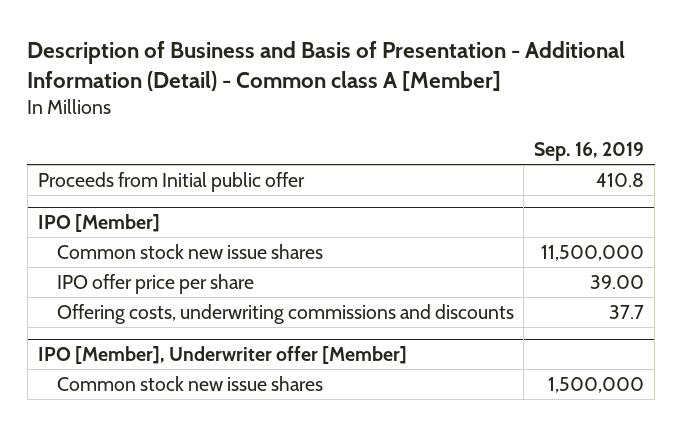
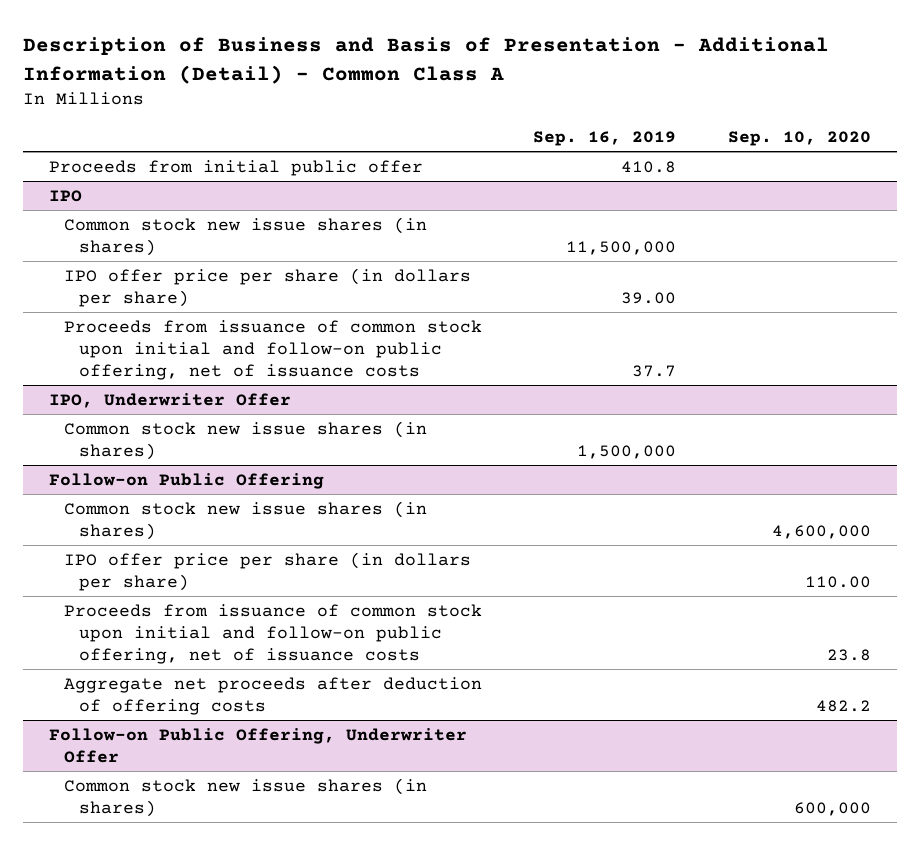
- Description of Business and Basis of Presentation - Additional Information (Detail) - Common class A [Member]
+ Description of Business and Basis of Presentation - Additional Information (Detail) - Common Class A
- | Sep. 16, 2019
+ | Sep. 16, 2019 | Sep. 10, 2020
- Proceeds from Initial public offer | 410.8
- IPO [Member]
- Common stock new issue shares | 11,500,000
- IPO offer price per share | 39.00
- Offering costs, underwriting commissions and discounts | 37.7
- IPO [Member], Underwriter offer [Member]
- Common stock new issue shares | 1,500,000
+ Proceeds from initial public offer | 410.8 |
+ IPO
+ Common stock new issue shares (in shares) | 11,500,000 |
+ IPO offer price per share (in dollars per share) | 39.00 |
+ Proceeds from issuance of common stock upon initial and follow-on public offering, net of issuance costs | 37.7 |
+ IPO, Underwriter Offer
+ Common stock new issue shares (in shares) | 1,500,000 |
+ Follow-on Public Offering
+ Common stock new issue shares (in shares) | | 4,600,000
+ IPO offer price per share (in dollars per share) | | 110.00
+ Proceeds from issuance of common stock upon initial and follow-on public offering, net of issuance costs | | 23.8
+ Aggregate net proceeds after deduction of offering costs | | 482.2
+ Follow-on Public Offering, Underwriter Offer
+ Common stock new issue shares (in shares) | | 600,000

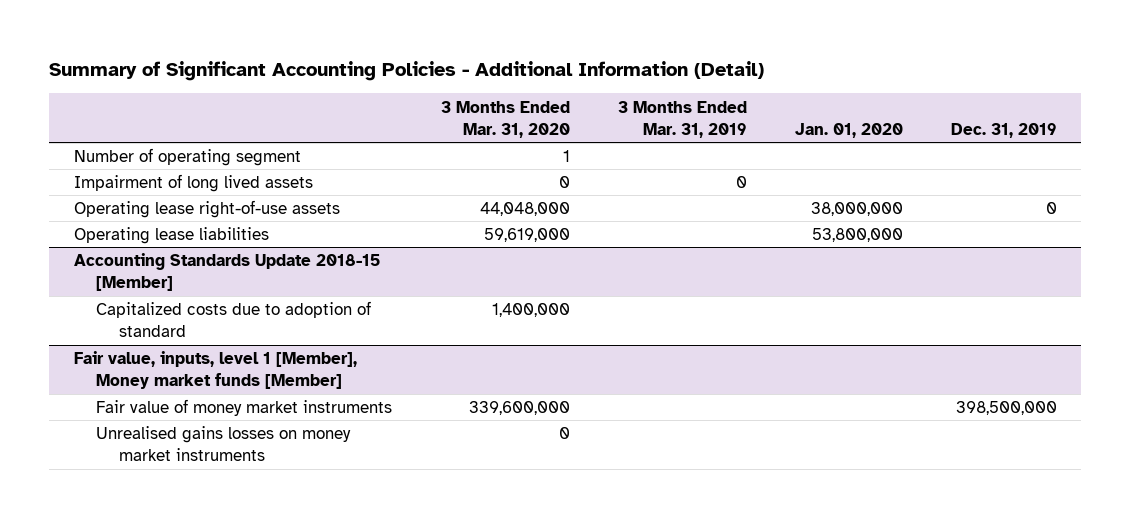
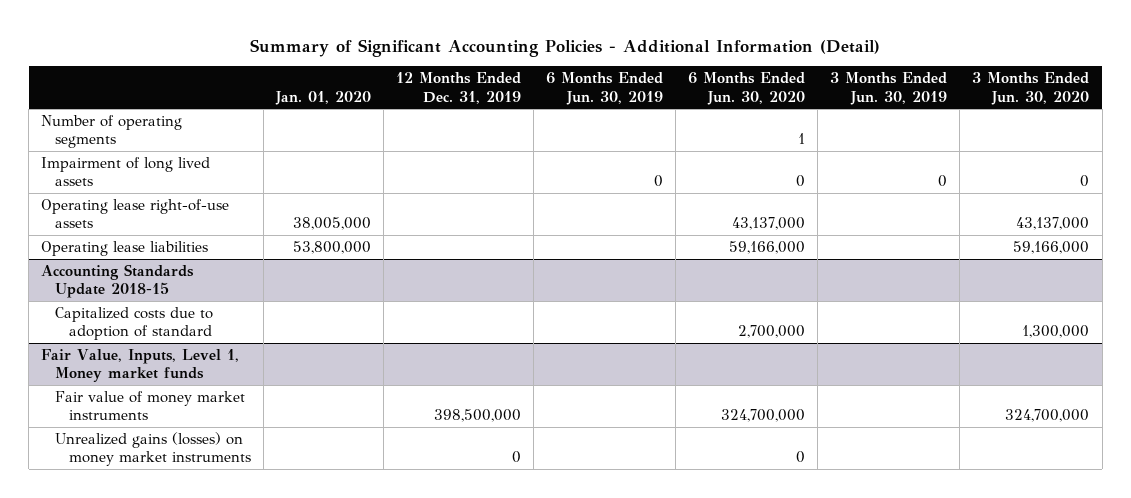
- | 3 Months Ended Mar. 31, 2020 | 3 Months Ended Mar. 31, 2019 | Jan. 01, 2020 | Dec. 31, 2019
+ | Jan. 01, 2020 | 12 Months Ended Dec. 31, 2019 | 6 Months Ended Jun. 30, 2019 | 6 Months Ended Jun. 30, 2020 | 3 Months Ended Jun. 30, 2019 | 3 Months Ended Jun. 30, 2020
- Number of operating segment | 1 | | |
+ Number of operating segments | | | | 1 | |
- Operating lease right-of-use assets | 44,048,000 | | 38,000,000 | 0
+ Operating lease right-of-use assets | 38,005,000 | | | 43,137,000 | | 43,137,000
- Accounting Standards Update 2018-15 [Member]
+ Accounting Standards Update 2018-15
- Fair value, inputs, level 1 [Member], Money market funds [Member]
+ Fair Value, Inputs, Level 1, Money market funds
- Unrealised gains losses on money market instruments | 0 | | |
+ Unrealized gains (losses) on money market instruments | | 0 | | 0 | |

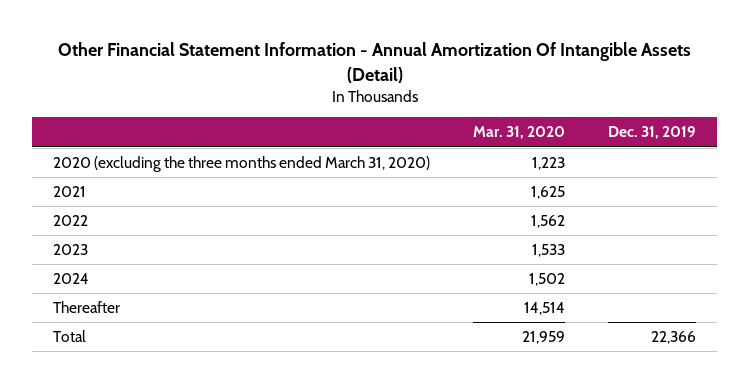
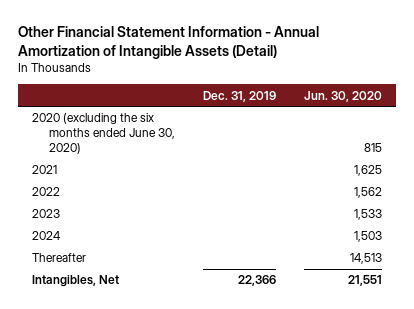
- Other Financial Statement Information - Annual Amortization Of Intangible Assets (Detail)
+ Other Financial Statement Information - Annual Amortization of Intangible Assets (Detail)
- | Mar. 31, 2020 | Dec. 31, 2019
+ | Dec. 31, 2019 | Jun. 30, 2020
- 2020 (excluding the three months ended March 31, 2020) | 1,223 |
+ 2020 (excluding the six months ended June 30, 2020) | | 815
- Total | 21,959 | 22,366
+ Intangibles, Net | 22,366 | 21,551

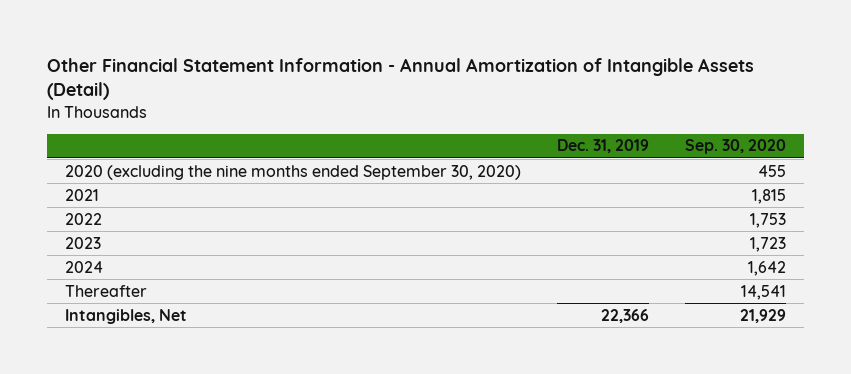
- | Dec. 31, 2019 | Jun. 30, 2020
+ | Dec. 31, 2019 | Sep. 30, 2020
- 2020 (excluding the six months ended June 30, 2020) | | 815
+ 2020 (excluding the nine months ended September 30, 2020) | | 455

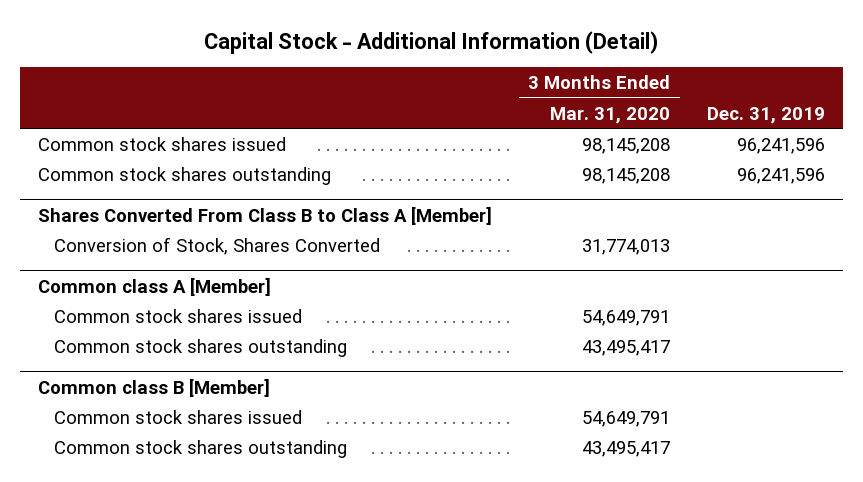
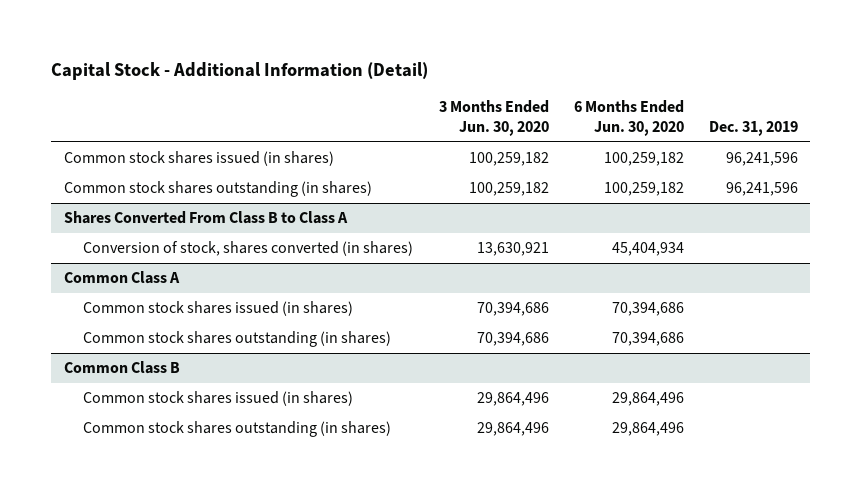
- | 3 Months Ended Mar. 31, 2020 | Dec. 31, 2019
+ | 3 Months Ended Jun. 30, 2020 | 6 Months Ended Jun. 30, 2020 | Dec. 31, 2019
- Common stock shares issued | 98,145,208 | 96,241,596
- Common stock shares outstanding | 98,145,208 | 96,241,596
- Shares Converted From Class B to Class A [Member]
- Conversion of Stock, Shares Converted | 31,774,013 |
- Common class A [Member]
- Common stock shares issued | 54,649,791 |
- Common stock shares outstanding | 43,495,417 |
- Common class B [Member]
- Common stock shares issued | 54,649,791 |
- Common stock shares outstanding | 43,495,417 |
+ Common stock shares issued (in shares) | 100,259,182 | 100,259,182 | 96,241,596
+ Common stock shares outstanding (in shares) | 100,259,182 | 100,259,182 | 96,241,596
+ Shares Converted From Class B to Class A
+ Conversion of stock, shares converted (in shares) | 13,630,921 | 45,404,934 |
+ Common Class A
+ Common stock shares issued (in shares) | 70,394,686 | 70,394,686 |
+ Common stock shares outstanding (in shares) | 70,394,686 | 70,394,686 |
+ Common Class B
+ Common stock shares issued (in shares) | 29,864,496 | 29,864,496 |
+ Common stock shares outstanding (in shares) | 29,864,496 | 29,864,496 |

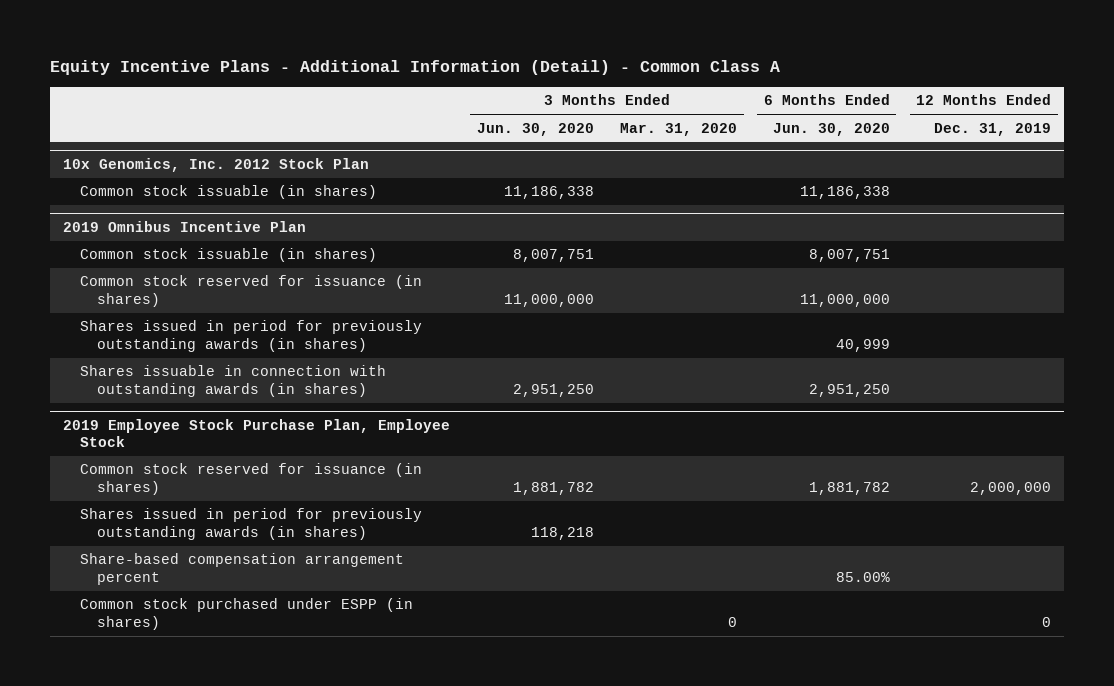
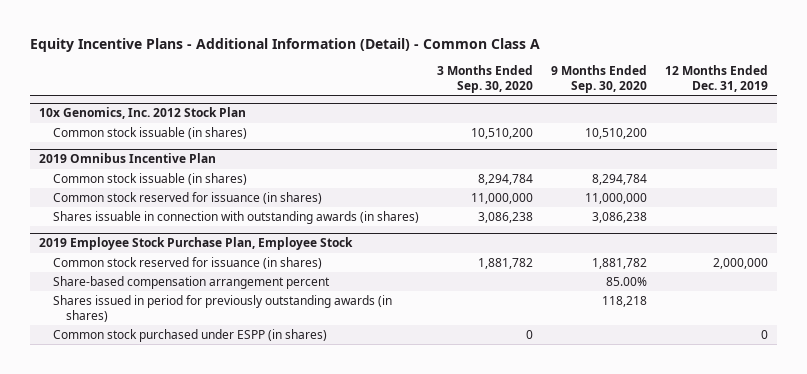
- | 3 Months Ended Jun. 30, 2020 | 3 Months Ended Mar. 31, 2020 | 6 Months Ended Jun. 30, 2020 | 12 Months Ended Dec. 31, 2019
+ | 3 Months Ended Sep. 30, 2020 | 9 Months Ended Sep. 30, 2020 | 12 Months Ended Dec. 31, 2019
@ 2019 Omnibus Incentive Plan
- Shares issued in period for previously outstanding awards (in shares) | | | 40,999 |
@ 2019 Employee Stock Purchase Plan, Employee Stock
moved down: Shares issued in period for previously outstanding awards (in shares) | | 118,218 |

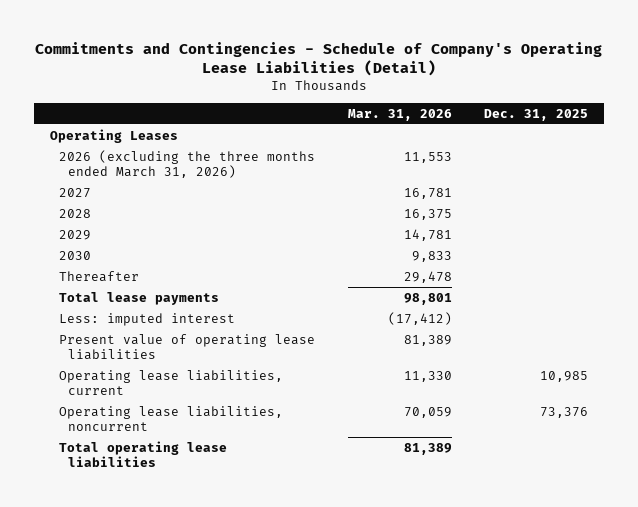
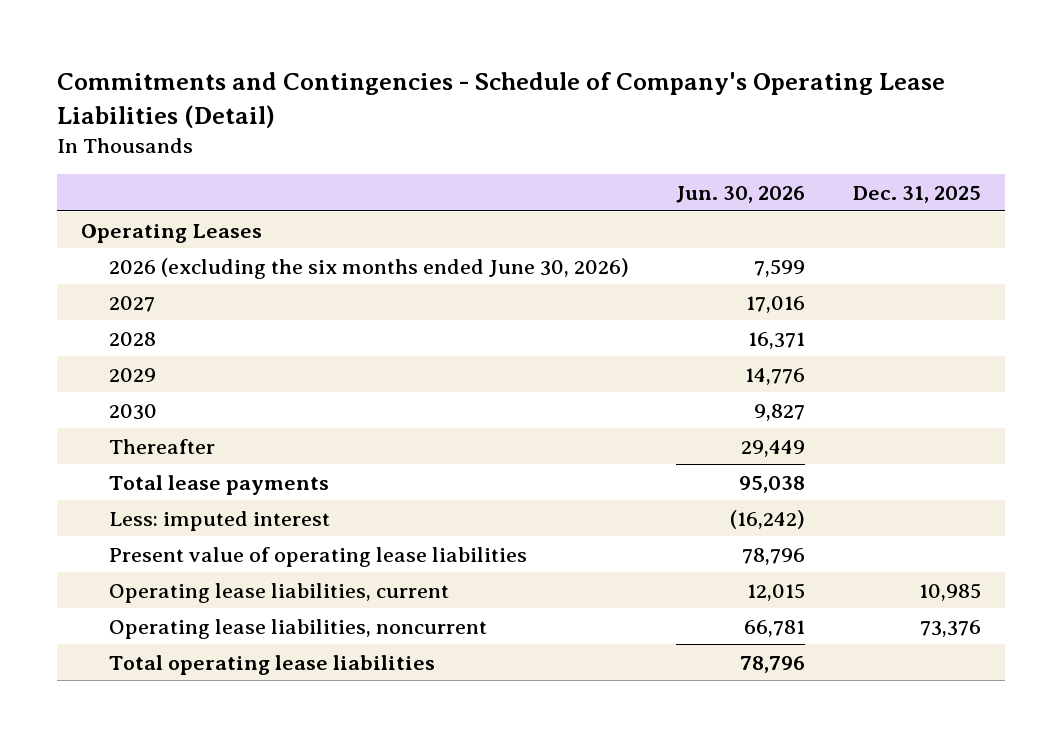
- | Mar. 31, 2026 | Dec. 31, 2025
+ | Jun. 30, 2026 | Dec. 31, 2025
- 2026 (excluding the three months ended March 31, 2026) | 11,553 |
+ 2026 (excluding the six months ended June 30, 2026) | 7,599 |

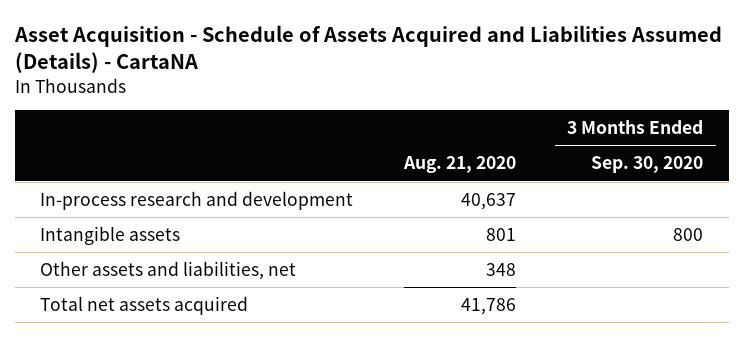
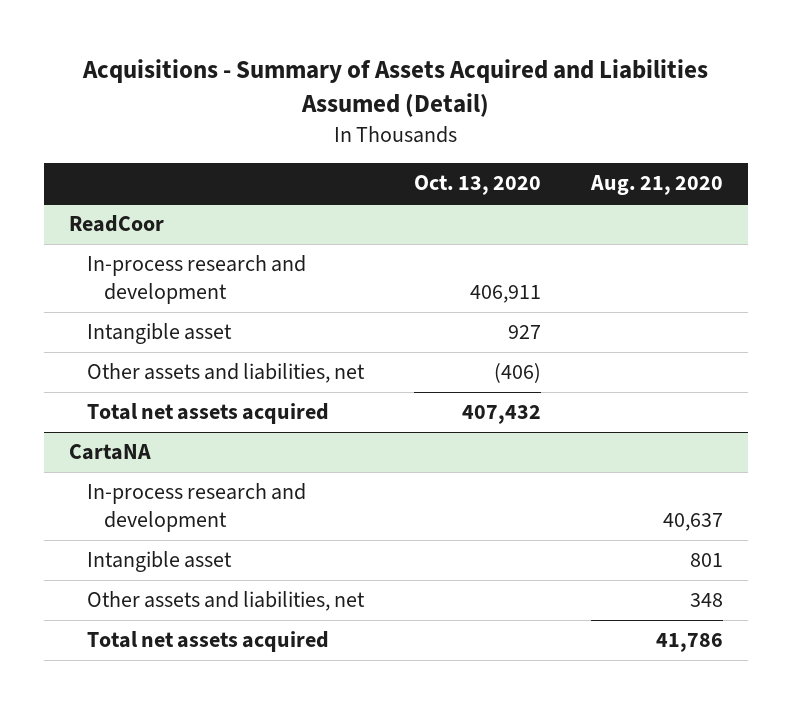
- Asset Acquisition - Schedule of Assets Acquired and Liabilities Assumed (Details) - CartaNA
+ Acquisitions - Summary of Assets Acquired and Liabilities Assumed (Detail)
- | Aug. 21, 2020 | 3 Months Ended Sep. 30, 2020
+ | Oct. 13, 2020 | Aug. 21, 2020
+ ReadCoor
+ In-process research and development | 406,911 |
+ Intangible asset | 927 |
+ Other assets and liabilities, net | (406) |
+ Total net assets acquired | 407,432 |
+ CartaNA
- Intangible assets | 801 | 800
+ Intangible asset | | 801

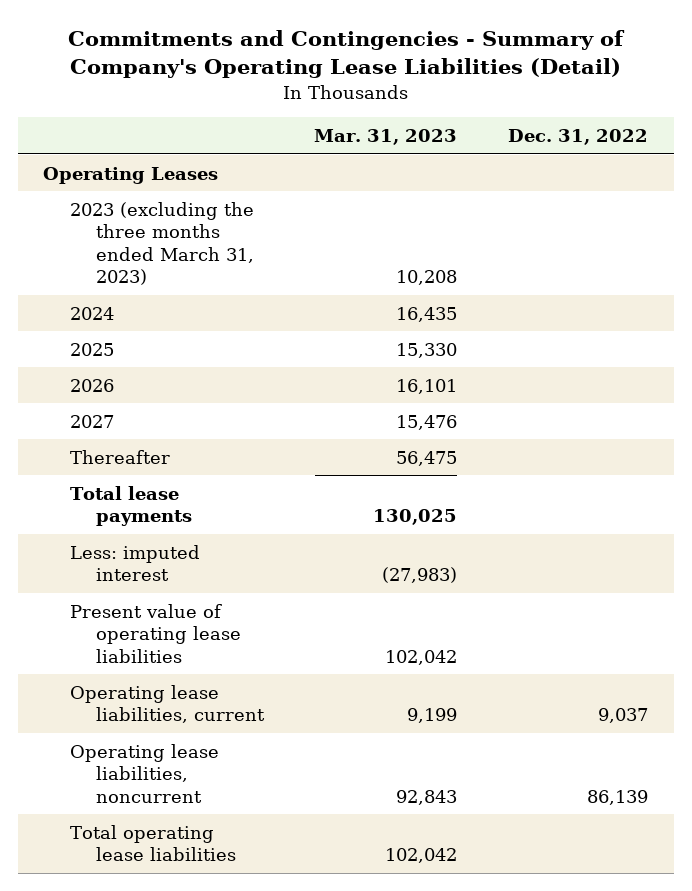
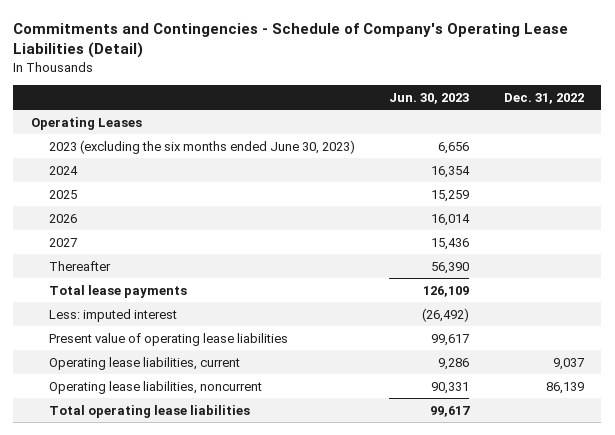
- Commitments and Contingencies - Summary of Company's Operating Lease Liabilities (Detail)
+ Commitments and Contingencies - Schedule of Company's Operating Lease Liabilities (Detail)
- | Mar. 31, 2023 | Dec. 31, 2022
+ | Jun. 30, 2023 | Dec. 31, 2022
- 2023 (excluding the three months ended March 31, 2023) | 10,208 |
+ 2023 (excluding the six months ended June 30, 2023) | 6,656 |

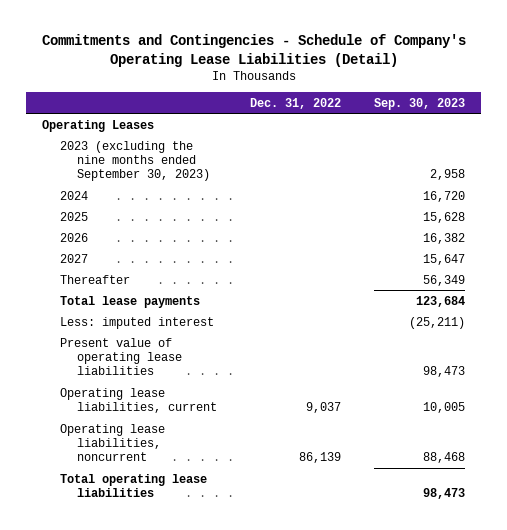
- | Jun. 30, 2023 | Dec. 31, 2022
+ | Dec. 31, 2022 | Sep. 30, 2023
- 2023 (excluding the six months ended June 30, 2023) | 6,656 |
+ 2023 (excluding the nine months ended September 30, 2023) | | 2,958

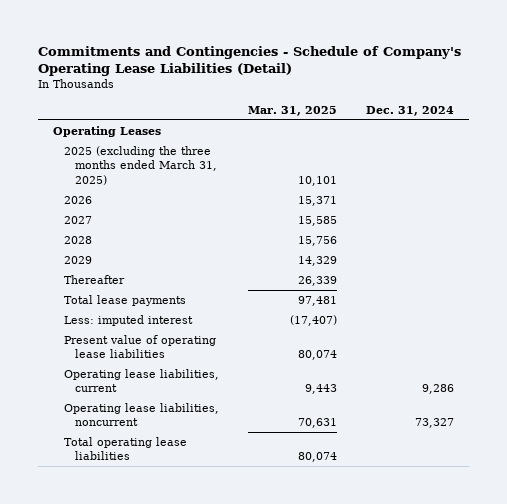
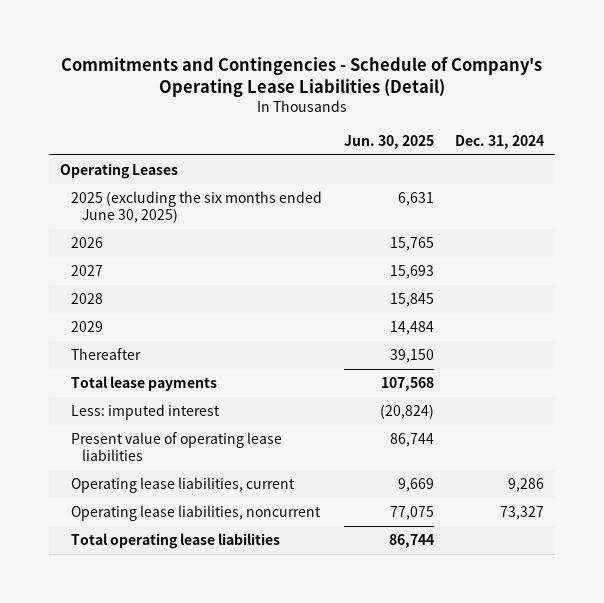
- | Mar. 31, 2025 | Dec. 31, 2024
+ | Jun. 30, 2025 | Dec. 31, 2024
- 2025 (excluding the three months ended March 31, 2025) | 10,101 |
+ 2025 (excluding the six months ended June 30, 2025) | 6,631 |

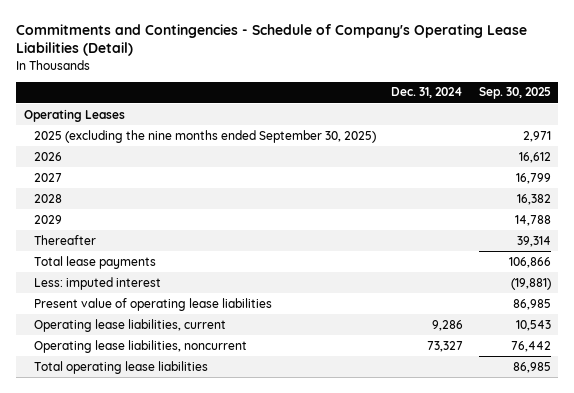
- | Jun. 30, 2025 | Dec. 31, 2024
+ | Dec. 31, 2024 | Sep. 30, 2025
- 2025 (excluding the six months ended June 30, 2025) | 6,631 |
+ 2025 (excluding the nine months ended September 30, 2025) | | 2,971

